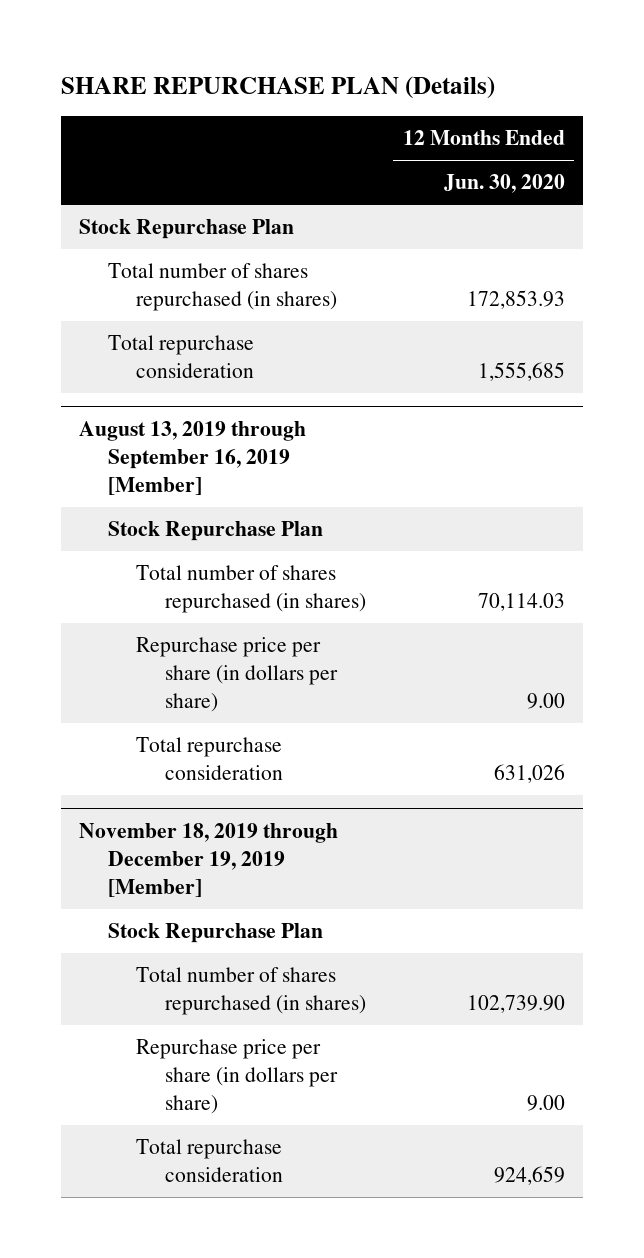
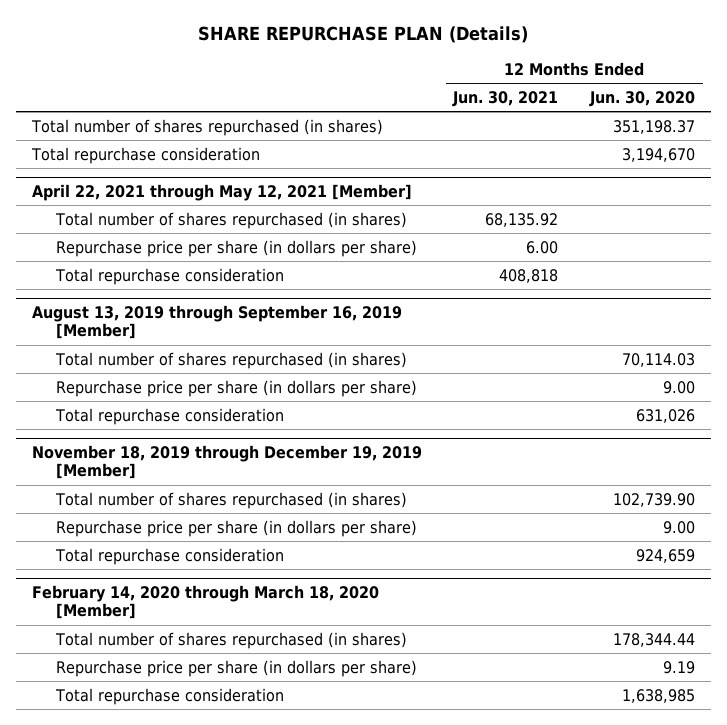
- | 12 Months Ended Jun. 30, 2020
+ | 12 Months Ended Jun. 30, 2021 | 12 Months Ended Jun. 30, 2020
- Stock Repurchase Plan
- Total number of shares repurchased (in shares) | 172,853.93
- Total repurchase consideration | 1,555,685
+ Total number of shares repurchased (in shares) | | 351,198.37
+ Total repurchase consideration | | 3,194,670
+ April 22, 2021 through May 12, 2021 [Member]
+ Total number of shares repurchased (in shares) | 68,135.92 |
+ Repurchase price per share (in dollars per share) | 6.00 |
+ Total repurchase consideration | 408,818 |
@ August 13, 2019 through September 16, 2019 [Member]
- Stock Repurchase Plan
@ November 18, 2019 through December 19, 2019 [Member]
- Stock Repurchase Plan
+ February 14, 2020 through March 18, 2020 [Member]
+ Total number of shares repurchased (in shares) | | 178,344.44
+ Repurchase price per share (in dollars per share) | | 9.19
+ Total repurchase consideration | | 1,638,985

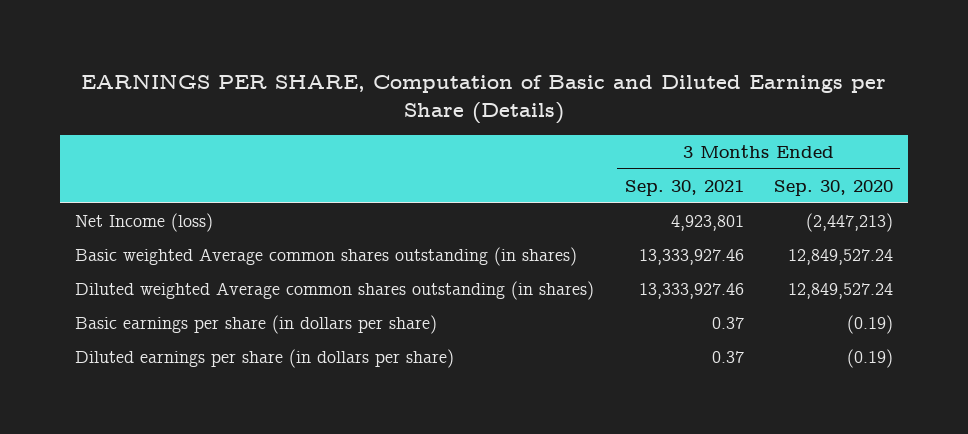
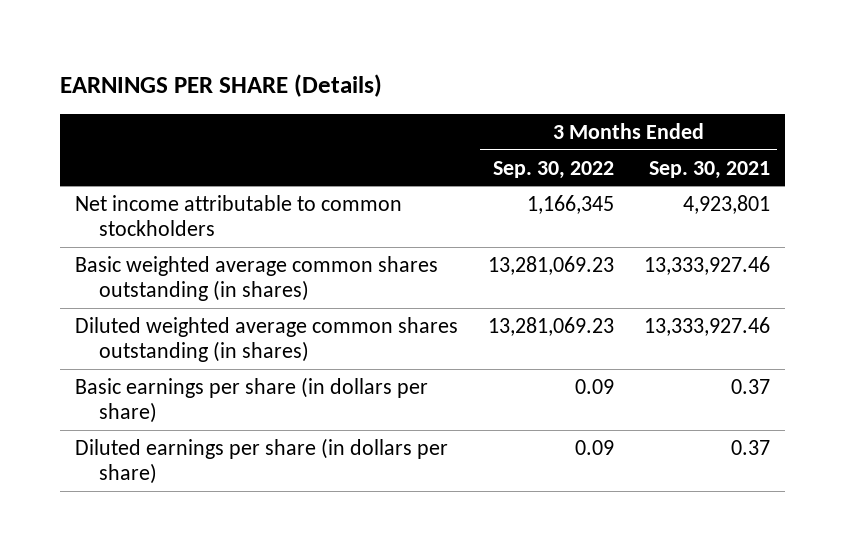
- EARNINGS PER SHARE, Computation of Basic and Diluted Earnings per Share (Details)
+ EARNINGS PER SHARE (Details)
- | 3 Months Ended Sep. 30, 2021 | 3 Months Ended Sep. 30, 2020
+ | 3 Months Ended Sep. 30, 2022 | 3 Months Ended Sep. 30, 2021
- Net Income (loss) | 4,923,801 | (2,447,213)
- Basic weighted Average common shares outstanding (in shares) | 13,333,927.46 | 12,849,527.24
- Diluted weighted Average common shares outstanding (in shares) | 13,333,927.46 | 12,849,527.24
+ Net income attributable to common stockholders | 1,166,345 | 4,923,801
+ Basic weighted average common shares outstanding (in shares) | 13,281,069.23 | 13,333,927.46
+ Diluted weighted average common shares outstanding (in shares) | 13,281,069.23 | 13,333,927.46

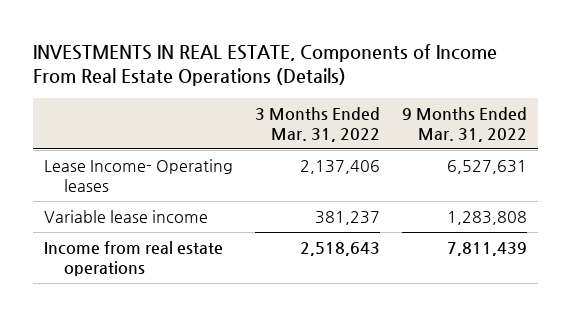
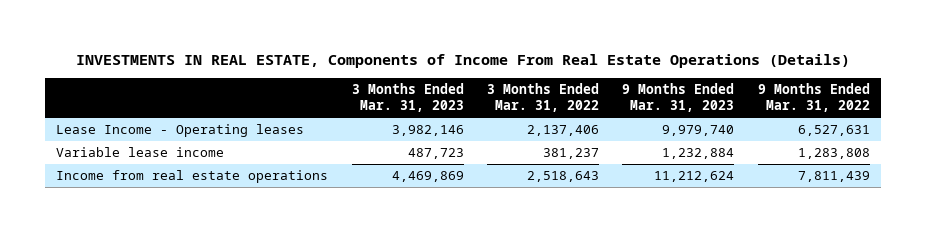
- | 3 Months Ended Mar. 31, 2022 | 9 Months Ended Mar. 31, 2022
+ | 3 Months Ended Mar. 31, 2023 | 3 Months Ended Mar. 31, 2022 | 9 Months Ended Mar. 31, 2023 | 9 Months Ended Mar. 31, 2022
- Lease Income- Operating leases | 2,137,406 | 6,527,631
+ Lease Income - Operating leases | 3,982,146 | 2,137,406 | 9,979,740 | 6,527,631

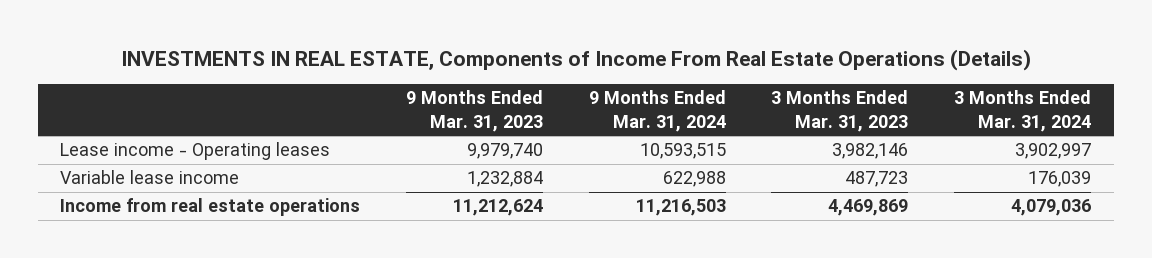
- | 3 Months Ended Mar. 31, 2023 | 3 Months Ended Mar. 31, 2022 | 9 Months Ended Mar. 31, 2023 | 9 Months Ended Mar. 31, 2022
+ | 9 Months Ended Mar. 31, 2023 | 9 Months Ended Mar. 31, 2024 | 3 Months Ended Mar. 31, 2023 | 3 Months Ended Mar. 31, 2024
- Lease Income - Operating leases | 3,982,146 | 2,137,406 | 9,979,740 | 6,527,631
+ Lease income - Operating leases | 9,979,740 | 10,593,515 | 3,982,146 | 3,902,997

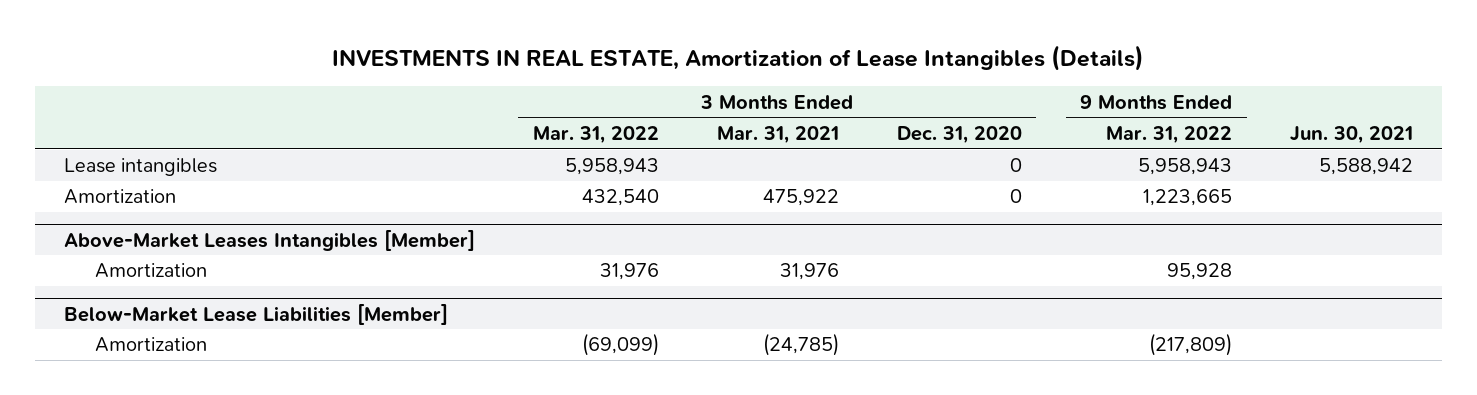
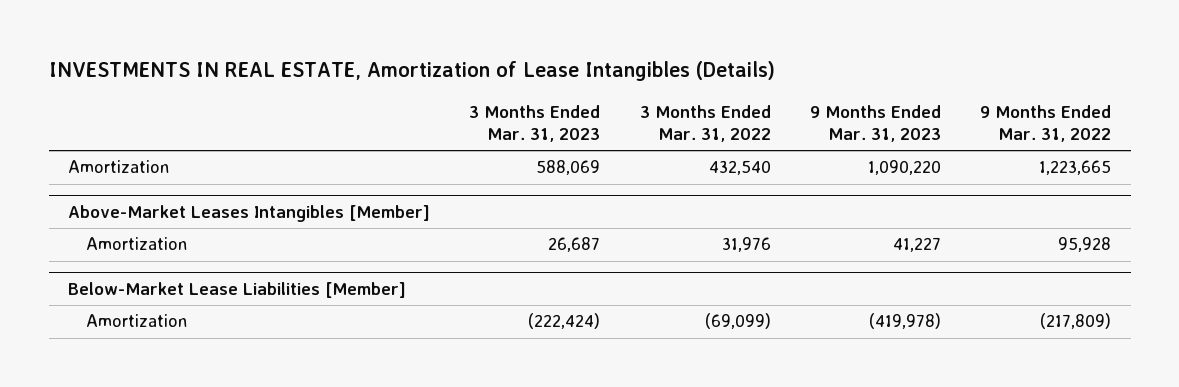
- | 3 Months Ended Mar. 31, 2022 | 3 Months Ended Mar. 31, 2021 | 3 Months Ended Dec. 31, 2020 | 9 Months Ended Mar. 31, 2022 | Jun. 30, 2021
+ | 3 Months Ended Mar. 31, 2023 | 3 Months Ended Mar. 31, 2022 | 9 Months Ended Mar. 31, 2023 | 9 Months Ended Mar. 31, 2022
- Lease intangibles | 5,958,943 | | 0 | 5,958,943 | 5,588,942

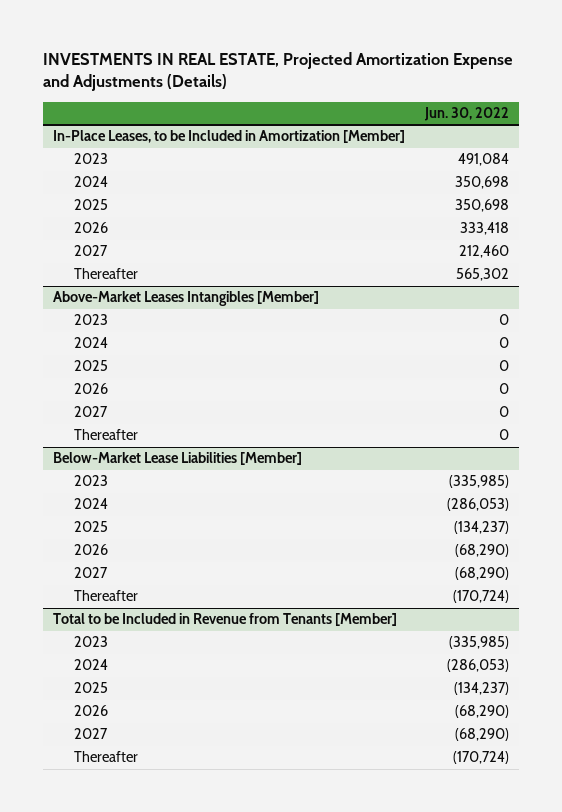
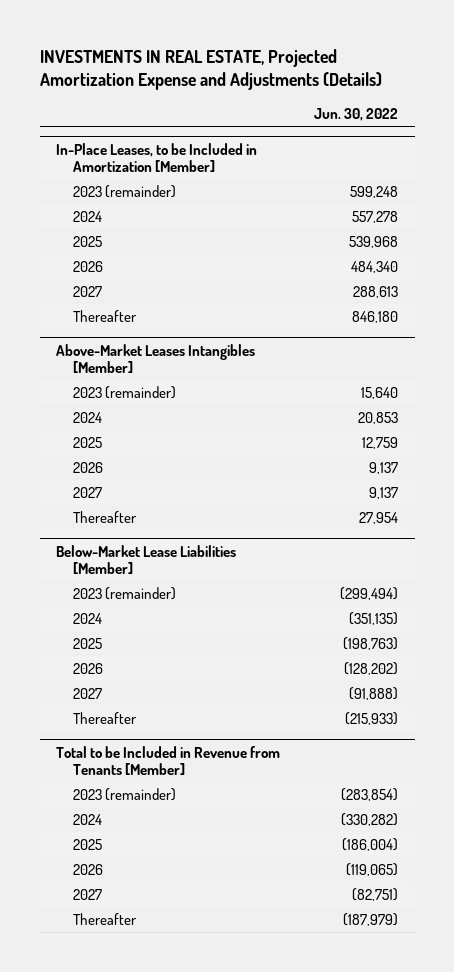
@ In-Place Leases, to be Included in Amortization [Member]
- 2023 | 491,084
- 2024 | 350,698
- 2025 | 350,698
- 2026 | 333,418
- 2027 | 212,460
- Thereafter | 565,302
+ 2023 (remainder) | 599,248
+ 2024 | 557,278
+ 2025 | 539,968
+ 2026 | 484,340
+ 2027 | 288,613
+ Thereafter | 846,180
@ Above-Market Leases Intangibles [Member]
- 2023 | 0
- 2024 | 0
- 2025 | 0
- 2026 | 0
- 2027 | 0
- Thereafter | 0
+ 2023 (remainder) | 15,640
+ 2024 | 20,853
+ 2025 | 12,759
+ 2026 | 9,137
+ 2027 | 9,137
+ Thereafter | 27,954
@ Below-Market Lease Liabilities [Member]
- 2023 | (335,985)
- 2024 | (286,053)
- 2025 | (134,237)
- 2026 | (68,290)
- 2027 | (68,290)
- Thereafter | (170,724)
+ 2023 (remainder) | (299,494)
+ 2024 | (351,135)
+ 2025 | (198,763)
+ 2026 | (128,202)
+ 2027 | (91,888)
+ Thereafter | (215,933)
@ Total to be Included in Revenue from Tenants [Member]
- 2023 | (335,985)
- 2024 | (286,053)
- 2025 | (134,237)
- 2026 | (68,290)
- 2027 | (68,290)
- Thereafter | (170,724)
+ 2023 (remainder) | (283,854)
+ 2024 | (330,282)
+ 2025 | (186,004)
+ 2026 | (119,065)
+ 2027 | (82,751)
+ Thereafter | (187,979)

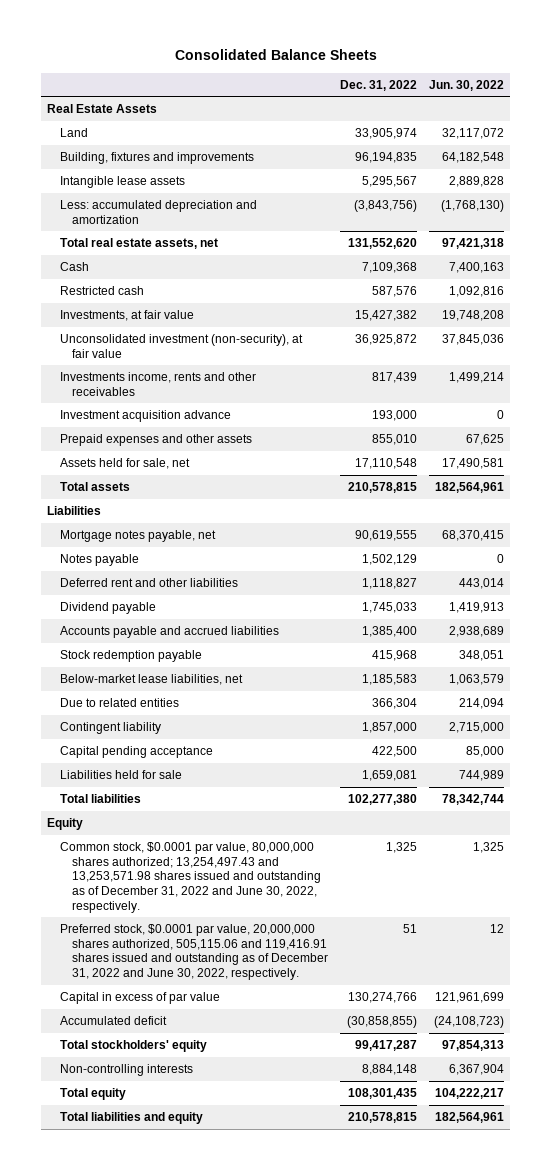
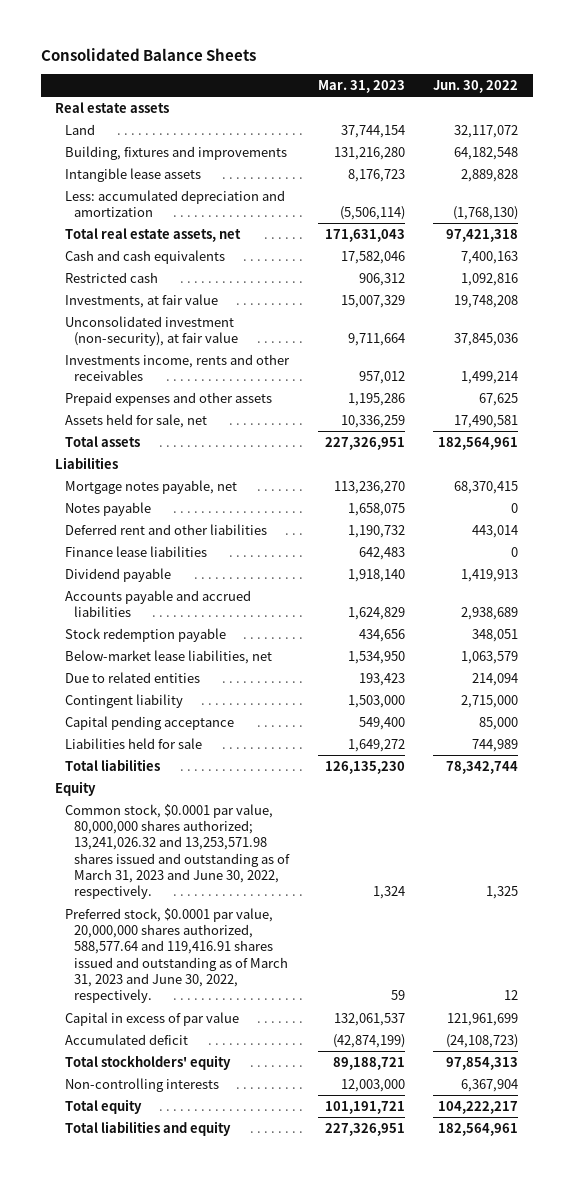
- | Dec. 31, 2022 | Jun. 30, 2022
+ | Mar. 31, 2023 | Jun. 30, 2022
- Real Estate Assets
+ Real estate assets
- Cash | 7,109,368 | 7,400,163
+ Cash and cash equivalents | 17,582,046 | 7,400,163
- Investment acquisition advance | 193,000 | 0
+ Finance lease liabilities | 642,483 | 0
- Common stock, $0.0001 par value, 80,000,000 shares authorized; 13,254,497.43 and 13,253,571.98 shares issued and outstanding as of December 31, 2022 and June 30, 2022, respectively. | 1,325 | 1,325
- Preferred stock, $0.0001 par value, 20,000,000 shares authorized, 505,115.06 and 119,416.91 shares issued and outstanding as of December 31, 2022 and June 30, 2022, respectively. | 51 | 12
+ Common stock, $0.0001 par value, 80,000,000 shares authorized; 13,241,026.32 and 13,253,571.98 shares issued and outstanding as of March 31, 2023 and June 30, 2022, respectively. | 1,324 | 1,325
+ Preferred stock, $0.0001 par value, 20,000,000 shares authorized, 588,577.64 and 119,416.91 shares issued and outstanding as of March 31, 2023 and June 30, 2022, respectively. | 59 | 12

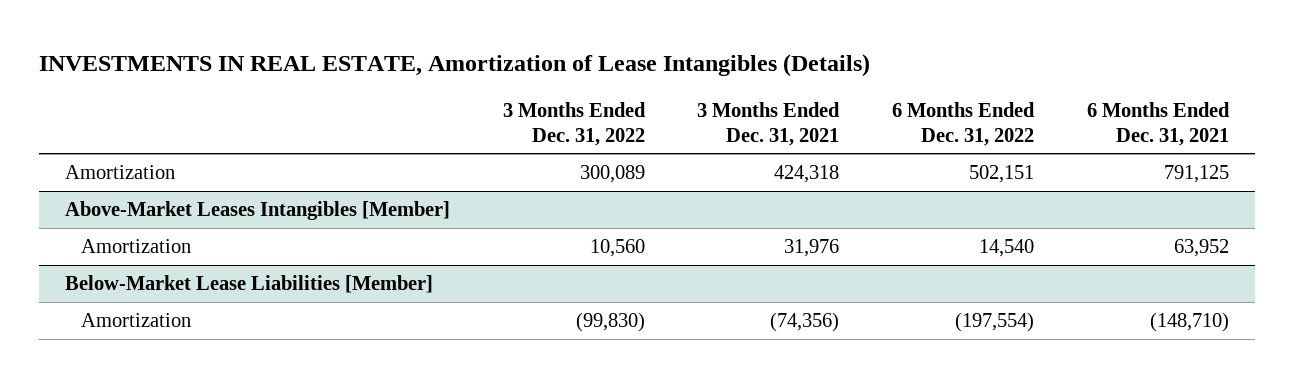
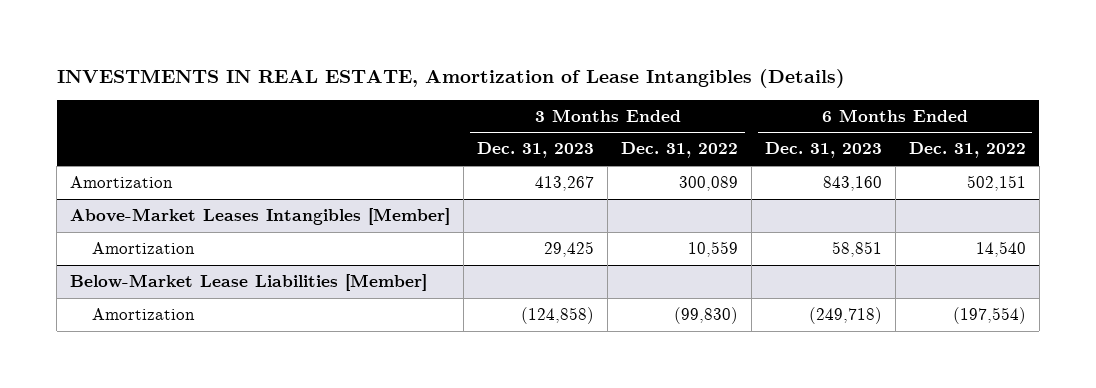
- | 3 Months Ended Dec. 31, 2022 | 3 Months Ended Dec. 31, 2021 | 6 Months Ended Dec. 31, 2022 | 6 Months Ended Dec. 31, 2021
+ | 3 Months Ended Dec. 31, 2023 | 3 Months Ended Dec. 31, 2022 | 6 Months Ended Dec. 31, 2023 | 6 Months Ended Dec. 31, 2022
@ Above-Market Leases Intangibles [Member]
- Amortization | 10,560 | 31,976 | 14,540 | 63,952
+ Amortization | 29,425 | 10,559 | 58,851 | 14,540

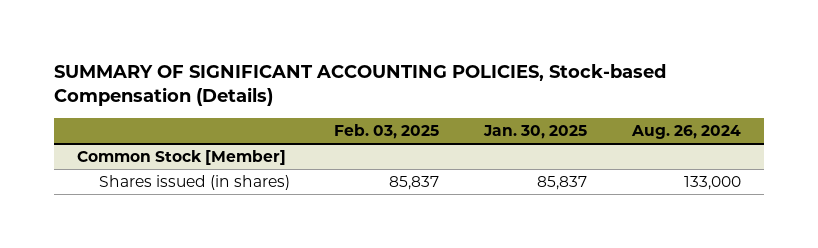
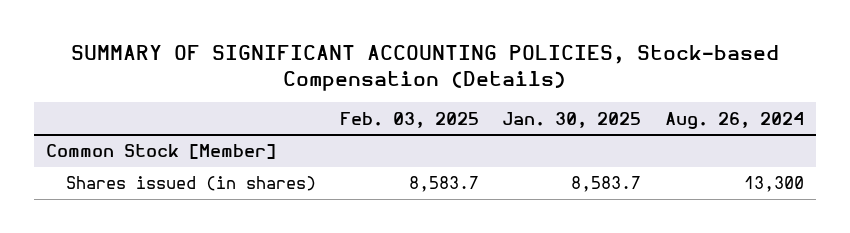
@ Common Stock [Member]
- Shares issued (in shares) | 85,837 | 85,837 | 133,000
+ Shares issued (in shares) | 8,583.7 | 8,583.7 | 13,300

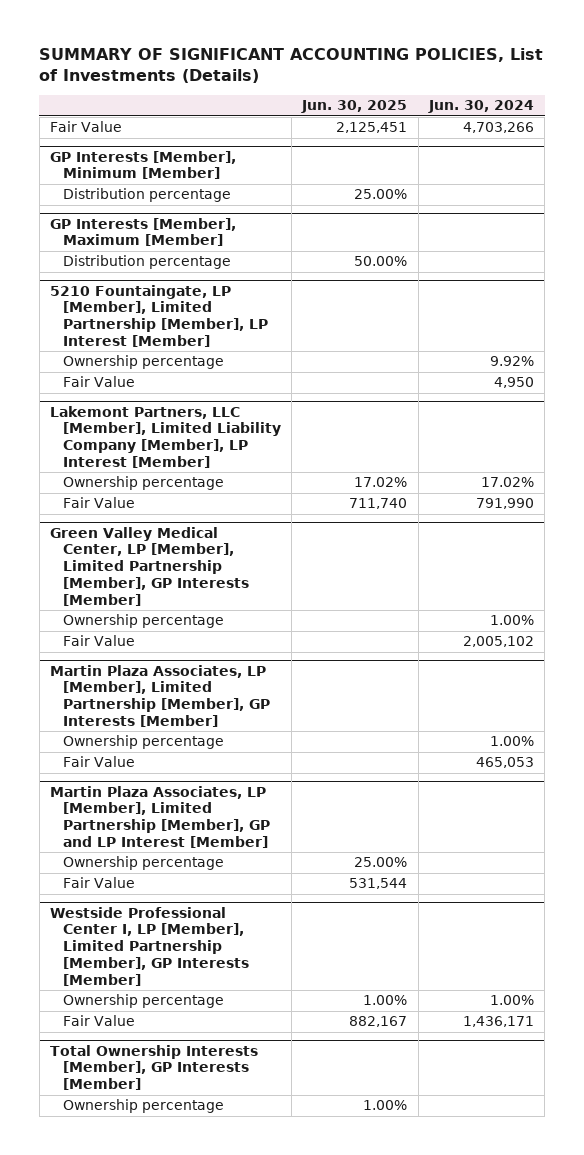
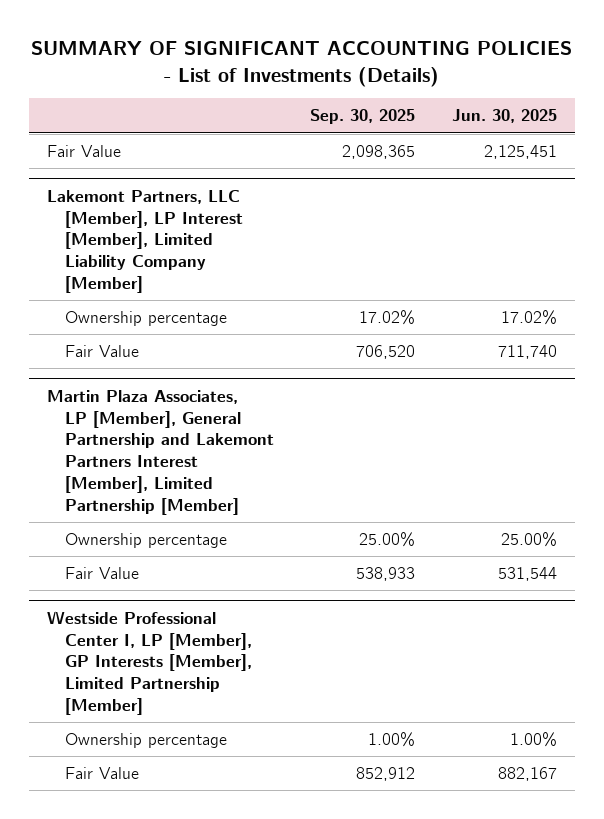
- SUMMARY OF SIGNIFICANT ACCOUNTING POLICIES, List of Investments (Details)
+ SUMMARY OF SIGNIFICANT ACCOUNTING POLICIES - List of Investments (Details)
- | Jun. 30, 2025 | Jun. 30, 2024
+ | Sep. 30, 2025 | Jun. 30, 2025
- GP Interests [Member], Minimum [Member]
- Distribution percentage | 25.00% |
- GP Interests [Member], Maximum [Member]
- Distribution percentage | 50.00% |
- 5210 Fountaingate, LP [Member], Limited Partnership [Member], LP Interest [Member]
- Ownership percentage | | 9.92%
- Fair Value | | 4,950
- Lakemont Partners, LLC [Member], Limited Liability Company [Member], LP Interest [Member]
+ Lakemont Partners, LLC [Member], LP Interest [Member], Limited Liability Company [Member]
- Green Valley Medical Center, LP [Member], Limited Partnership [Member], GP Interests [Member]
- Ownership percentage | | 1.00%
- Fair Value | | 2,005,102
- Martin Plaza Associates, LP [Member], Limited Partnership [Member], GP Interests [Member]
- Ownership percentage | | 1.00%
- Fair Value | | 465,053
- Martin Plaza Associates, LP [Member], Limited Partnership [Member], GP and LP Interest [Member]
+ Martin Plaza Associates, LP [Member], General Partnership and Lakemont Partners Interest [Member], Limited Partnership [Member]
- Westside Professional Center I, LP [Member], Limited Partnership [Member], GP Interests [Member]
+ Westside Professional Center I, LP [Member], GP Interests [Member], Limited Partnership [Member]
- Total Ownership Interests [Member], GP Interests [Member]
- Ownership percentage | 1.00% |

